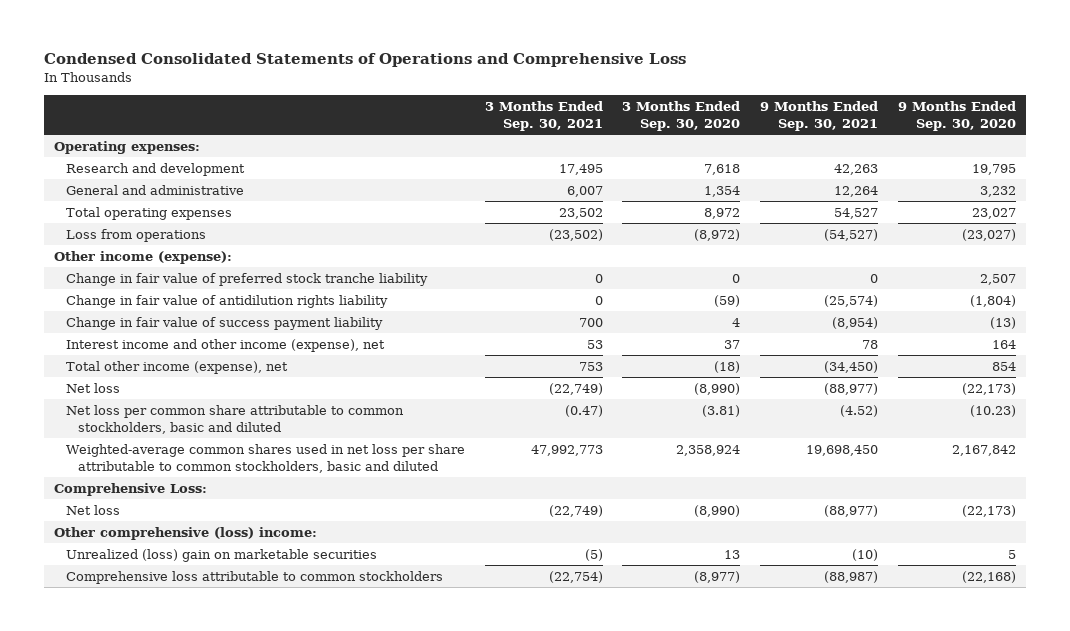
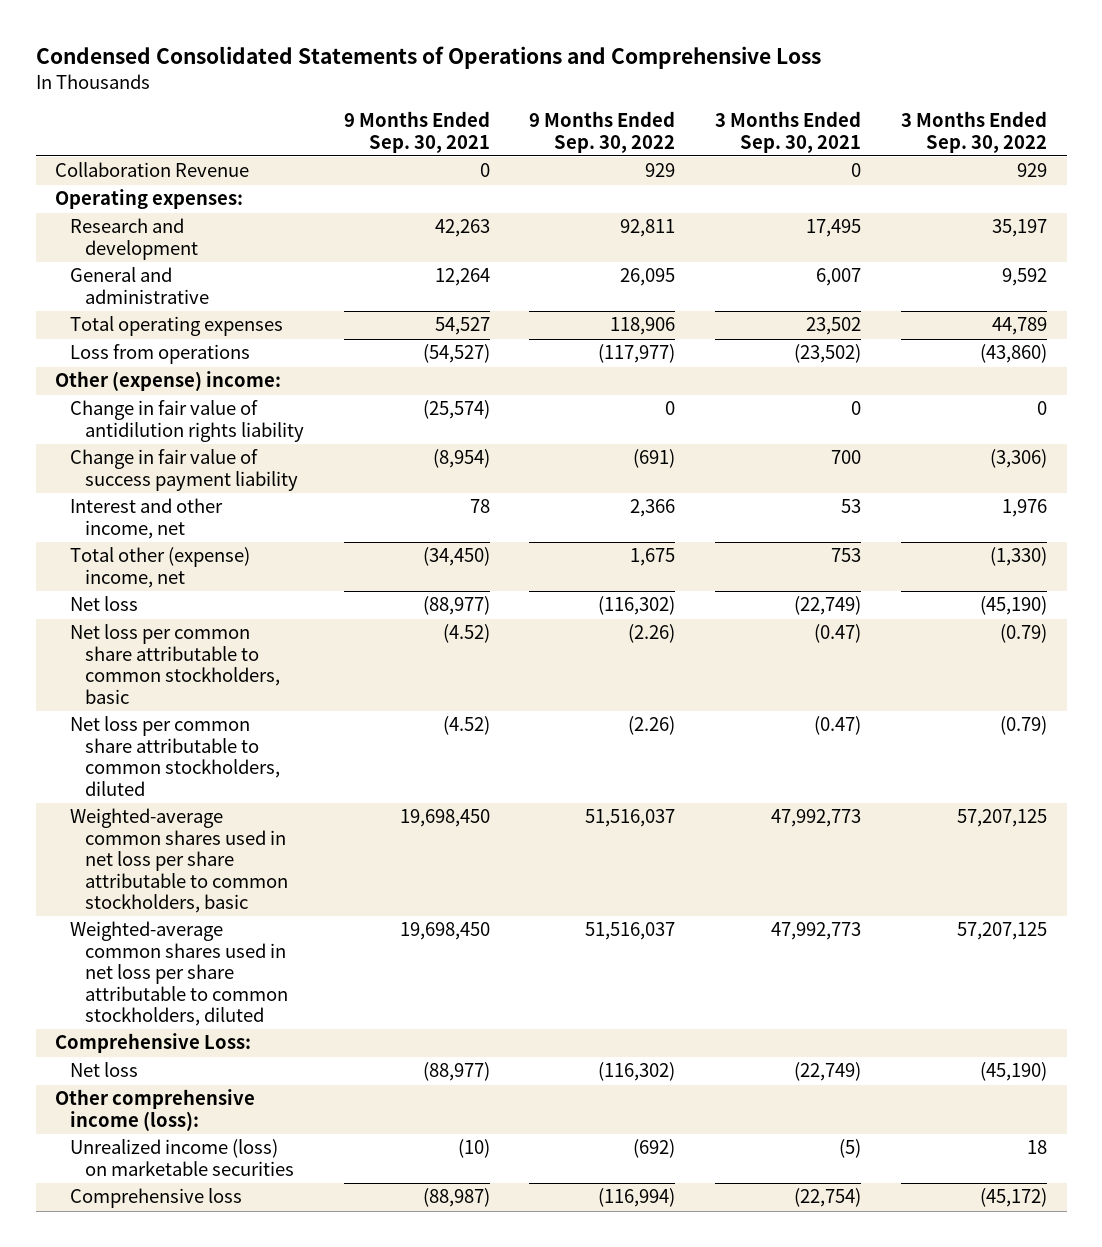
- | 3 Months Ended Sep. 30, 2021 | 3 Months Ended Sep. 30, 2020 | 9 Months Ended Sep. 30, 2021 | 9 Months Ended Sep. 30, 2020
+ | 9 Months Ended Sep. 30, 2021 | 9 Months Ended Sep. 30, 2022 | 3 Months Ended Sep. 30, 2021 | 3 Months Ended Sep. 30, 2022
+ Collaboration Revenue | 0 | 929 | 0 | 929
- Other income (expense):
- Change in fair value of preferred stock tranche liability | 0 | 0 | 0 | 2,507
+ Other (expense) income:
- Interest income and other income (expense), net | 53 | 37 | 78 | 164
- Total other income (expense), net | 753 | (18) | (34,450) | 854
+ Interest and other income, net | 78 | 2,366 | 53 | 1,976
+ Total other (expense) income, net | (34,450) | 1,675 | 753 | (1,330)
- Net loss per common share attributable to common stockholders, basic and diluted | (0.47) | (3.81) | (4.52) | (10.23)
- Weighted-average common shares used in net loss per share attributable to common stockholders, basic and diluted | 47,992,773 | 2,358,924 | 19,698,450 | 2,167,842
+ Net loss per common share attributable to common stockholders, basic | (4.52) | (2.26) | (0.47) | (0.79)
+ Net loss per common share attributable to common stockholders, diluted | (4.52) | (2.26) | (0.47) | (0.79)
+ Weighted-average common shares used in net loss per share attributable to common stockholders, basic | 19,698,450 | 51,516,037 | 47,992,773 | 57,207,125
+ Weighted-average common shares used in net loss per share attributable to common stockholders, diluted | 19,698,450 | 51,516,037 | 47,992,773 | 57,207,125
- Other comprehensive (loss) income:
- Unrealized (loss) gain on marketable securities | (5) | 13 | (10) | 5
- Comprehensive loss attributable to common stockholders | (22,754) | (8,977) | (88,987) | (22,168)
+ Other comprehensive income (loss):
+ Unrealized income (loss) on marketable securities | (10) | (692) | (5) | 18
+ Comprehensive loss | (88,987) | (116,994) | (22,754) | (45,172)

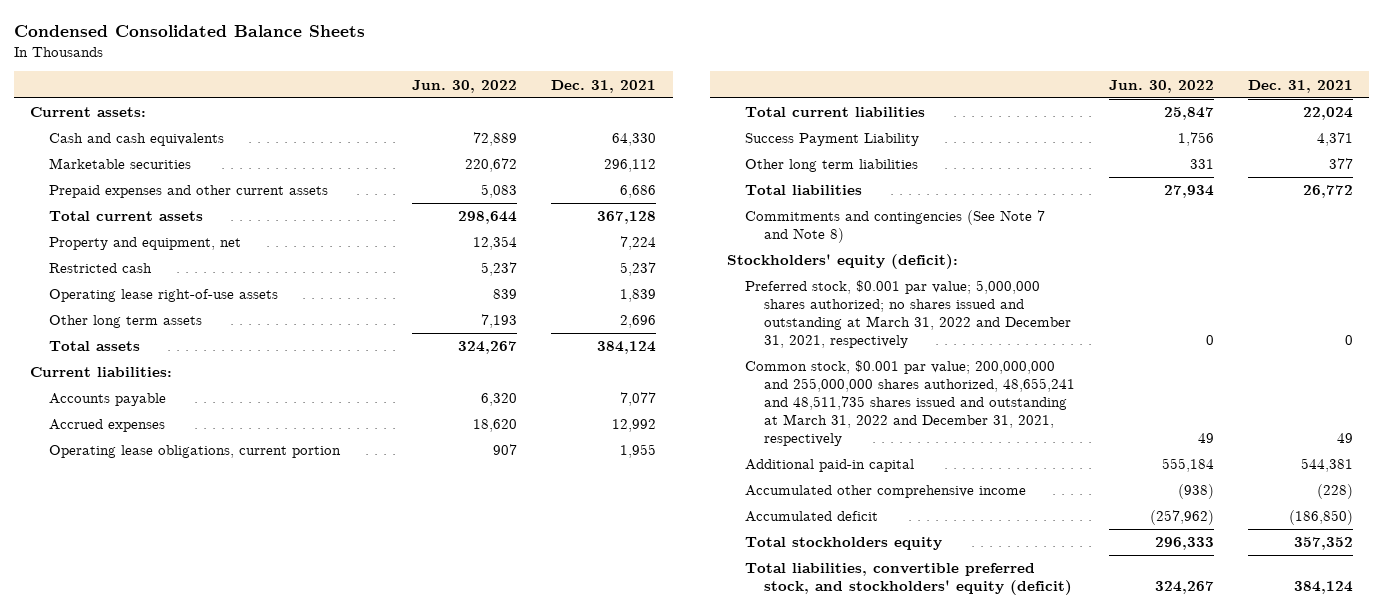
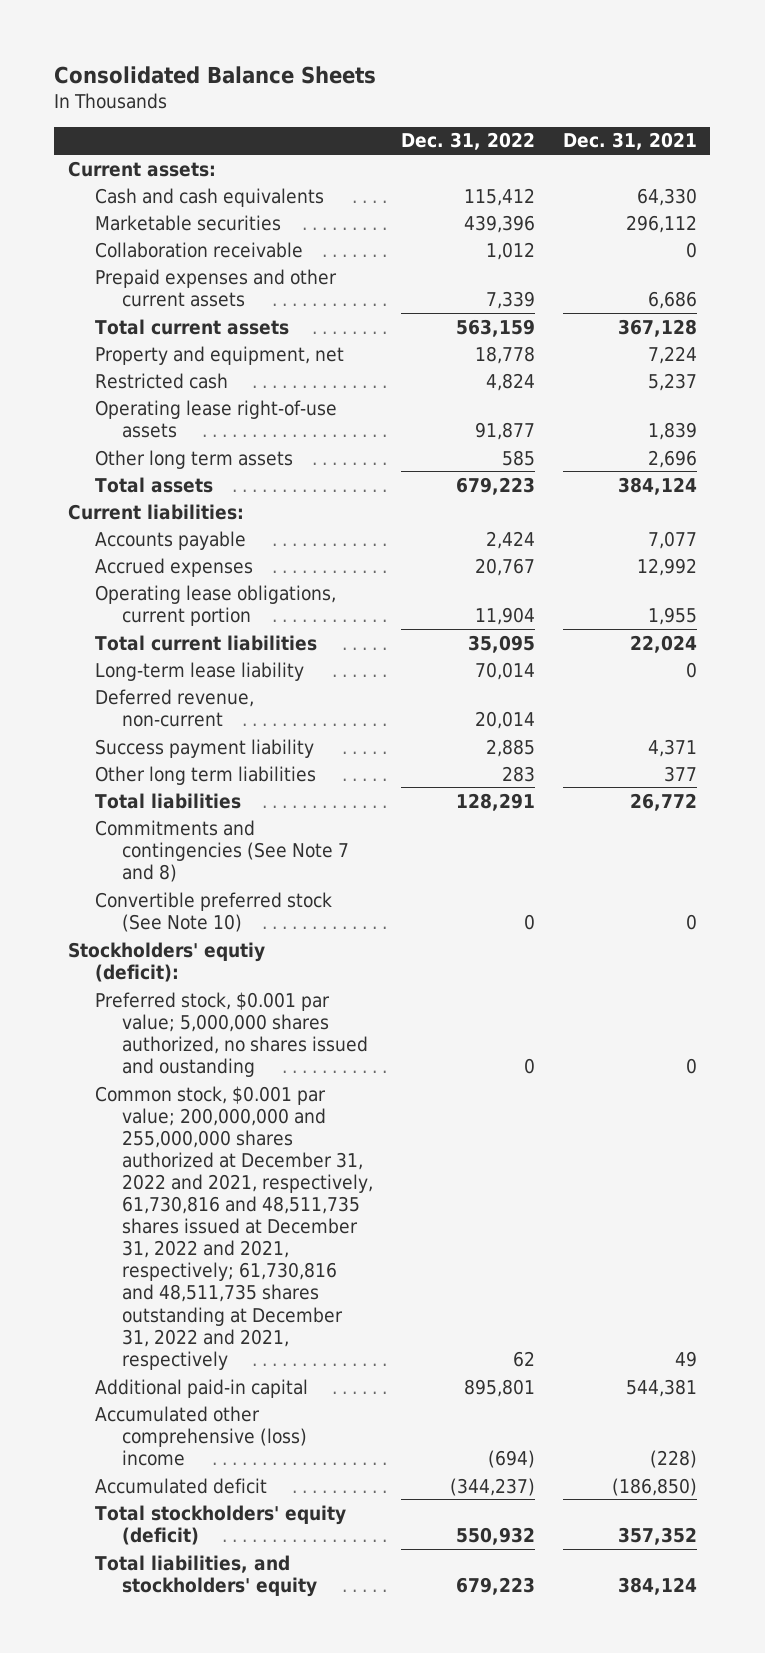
- Condensed Consolidated Balance Sheets
+ Consolidated Balance Sheets
- | Jun. 30, 2022 | Dec. 31, 2021
+ | Dec. 31, 2022 | Dec. 31, 2021
+ Collaboration receivable | 1,012 | 0
- Success Payment Liability | 1,756 | 4,371
+ Long-term lease liability | 70,014 | 0
+ Deferred revenue, non-current | 20,014 |
+ Success payment liability | 2,885 | 4,371
- Commitments and contingencies (See Note 7 and Note 8)
- Stockholders' equity (deficit):
- Preferred stock, $0.001 par value; 5,000,000 shares authorized; no shares issued and outstanding at March 31, 2022 and December 31, 2021, respectively | 0 | 0
- Common stock, $0.001 par value; 200,000,000 and 255,000,000 shares authorized, 48,655,241 and 48,511,735 shares issued and outstanding at March 31, 2022 and December 31, 2021, respectively | 49 | 49
+ Commitments and contingencies (See Note 7 and 8)
+ Convertible preferred stock (See Note 10) | 0 | 0
+ Stockholders' equtiy (deficit):
+ Preferred stock, $0.001 par value; 5,000,000 shares authorized, no shares issued and oustanding | 0 | 0
+ Common stock, $0.001 par value; 200,000,000 and 255,000,000 shares authorized at December 31, 2022 and 2021, respectively, 61,730,816 and 48,511,735 shares issued at December 31, 2022 and 2021, respectively; 61,730,816 and 48,511,735 shares outstanding at December 31, 2022 and 2021, respectively | 62 | 49
- Accumulated other comprehensive income | (938) | (228)
+ Accumulated other comprehensive (loss) income | (694) | (228)
- Total stockholders equity | 296,333 | 357,352
- Total liabilities, convertible preferred stock, and stockholders' equity (deficit) | 324,267 | 384,124
+ Total stockholders' equity (deficit) | 550,932 | 357,352
+ Total liabilities, and stockholders' equity | 679,223 | 384,124

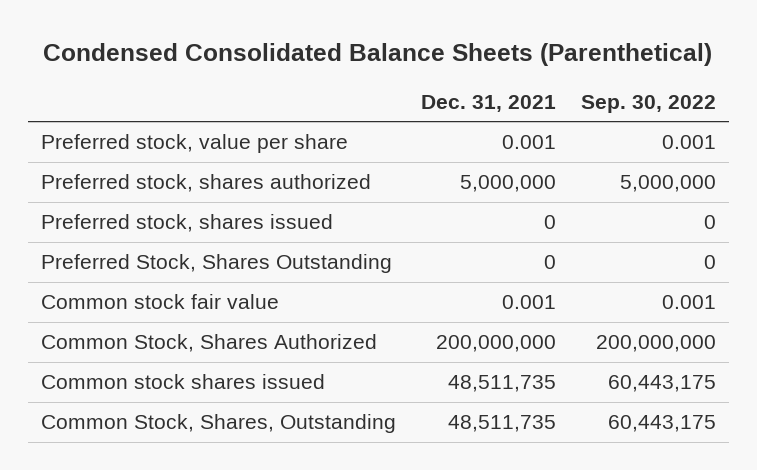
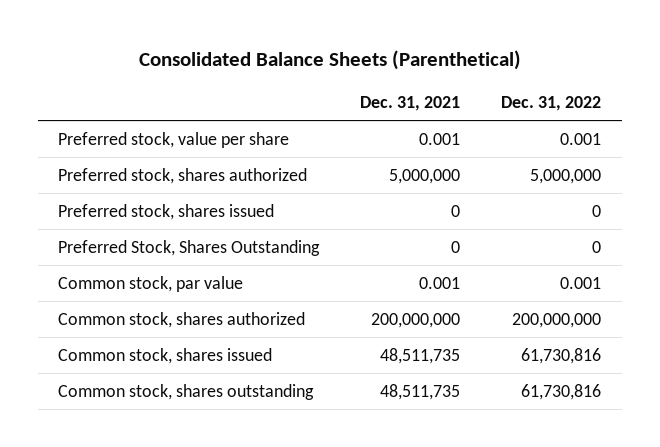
- Condensed Consolidated Balance Sheets (Parenthetical)
+ Consolidated Balance Sheets (Parenthetical)
- | Dec. 31, 2021 | Sep. 30, 2022
+ | Dec. 31, 2021 | Dec. 31, 2022
- Common stock fair value | 0.001 | 0.001
- Common Stock, Shares Authorized | 200,000,000 | 200,000,000
- Common stock shares issued | 48,511,735 | 60,443,175
- Common Stock, Shares, Outstanding | 48,511,735 | 60,443,175
+ Common stock, par value | 0.001 | 0.001
+ Common stock, shares authorized | 200,000,000 | 200,000,000
+ Common stock, shares issued | 48,511,735 | 61,730,816
+ Common stock, shares outstanding | 48,511,735 | 61,730,816

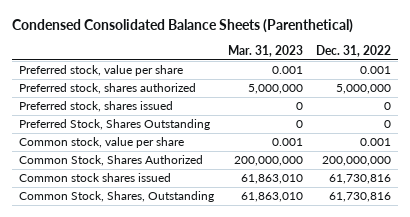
- Consolidated Balance Sheets (Parenthetical)
+ Condensed Consolidated Balance Sheets (Parenthetical)
- | Dec. 31, 2021 | Dec. 31, 2022
+ | Mar. 31, 2023 | Dec. 31, 2022
- Common stock, par value | 0.001 | 0.001
- Common stock, shares authorized | 200,000,000 | 200,000,000
- Common stock, shares issued | 48,511,735 | 61,730,816
- Common stock, shares outstanding | 48,511,735 | 61,730,816
+ Common stock, value per share | 0.001 | 0.001
+ Common Stock, Shares Authorized | 200,000,000 | 200,000,000
+ Common stock shares issued | 61,863,010 | 61,730,816
+ Common Stock, Shares, Outstanding | 61,863,010 | 61,730,816

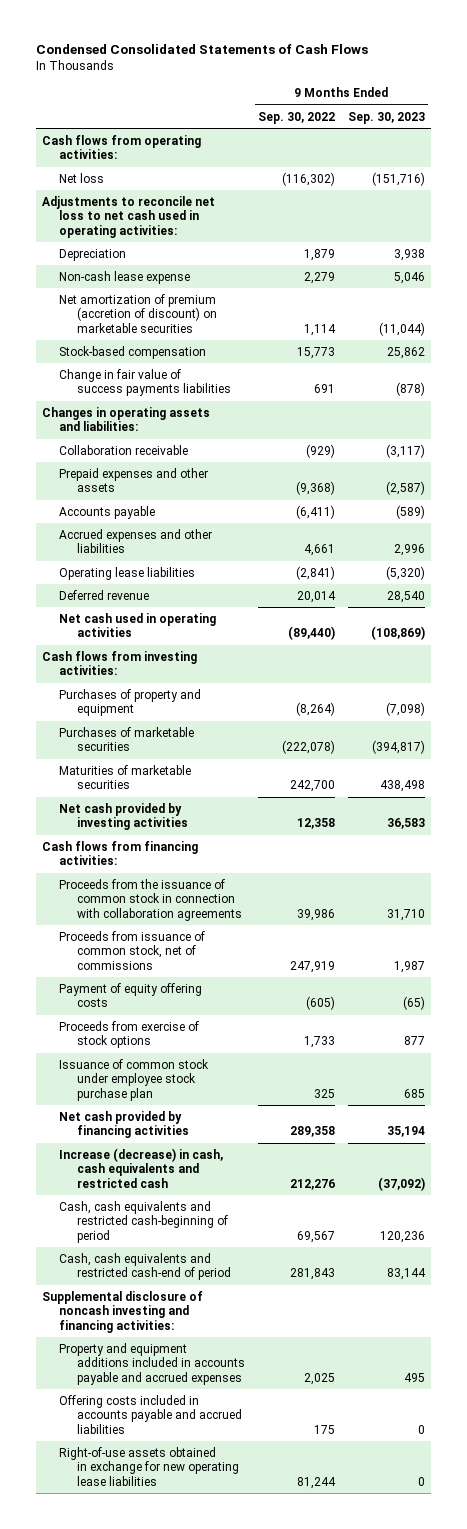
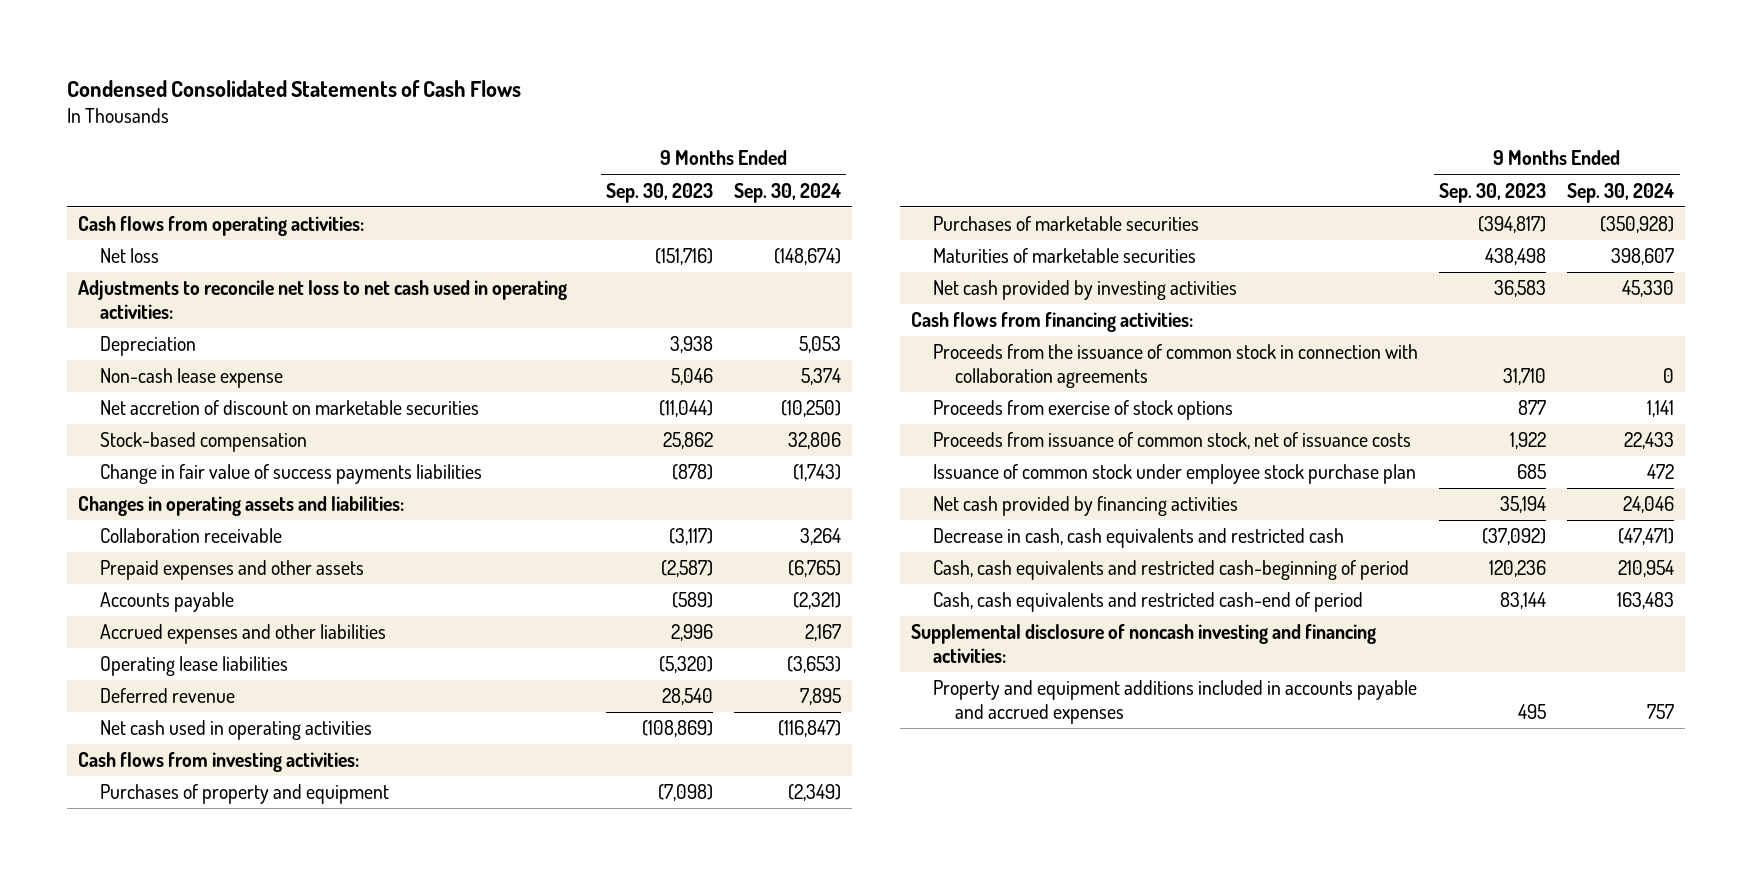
- | 9 Months Ended Sep. 30, 2022 | 9 Months Ended Sep. 30, 2023
+ | 9 Months Ended Sep. 30, 2023 | 9 Months Ended Sep. 30, 2024
- Net amortization of premium (accretion of discount) on marketable securities | 1,114 | (11,044)
+ Net accretion of discount on marketable securities | (11,044) | (10,250)
- Proceeds from issuance of common stock, net of commissions | 247,919 | 1,987
- Payment of equity offering costs | (605) | (65)
+ Proceeds from issuance of common stock, net of issuance costs | 1,922 | 22,433
- Increase (decrease) in cash, cash equivalents and restricted cash | 212,276 | (37,092)
+ Decrease in cash, cash equivalents and restricted cash | (37,092) | (47,471)
- Offering costs included in accounts payable and accrued liabilities | 175 | 0
- Right-of-use assets obtained in exchange for new operating lease liabilities | 81,244 | 0

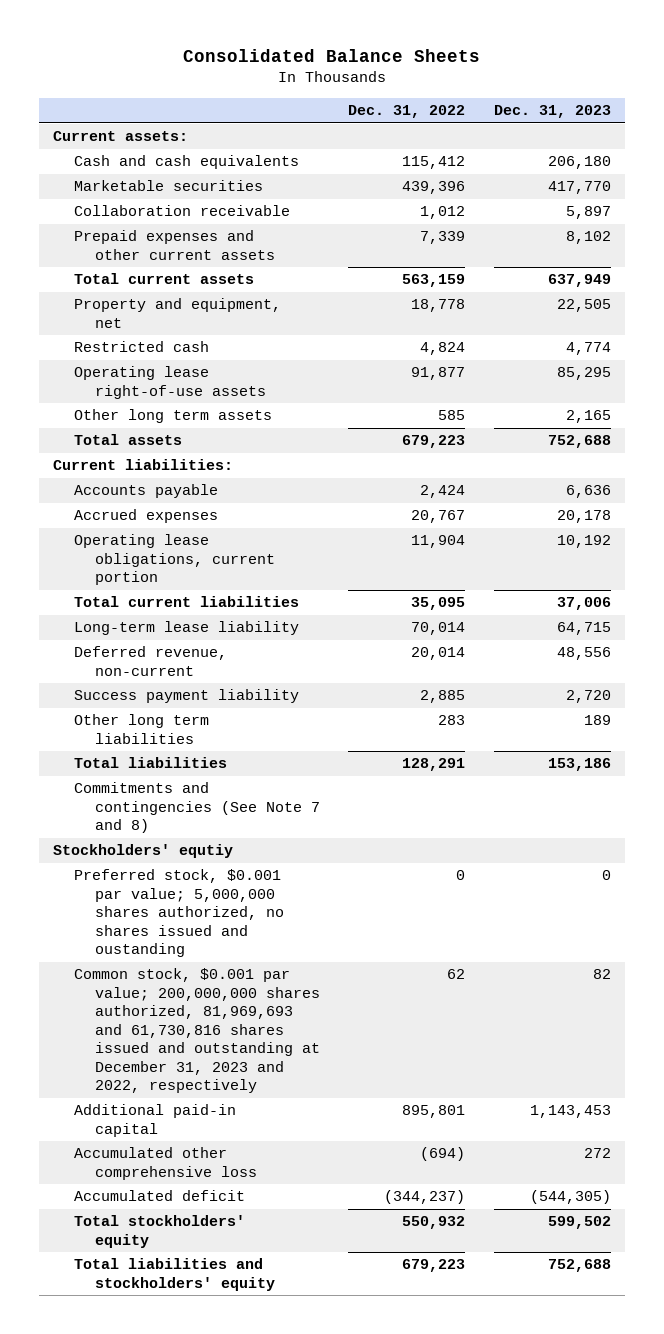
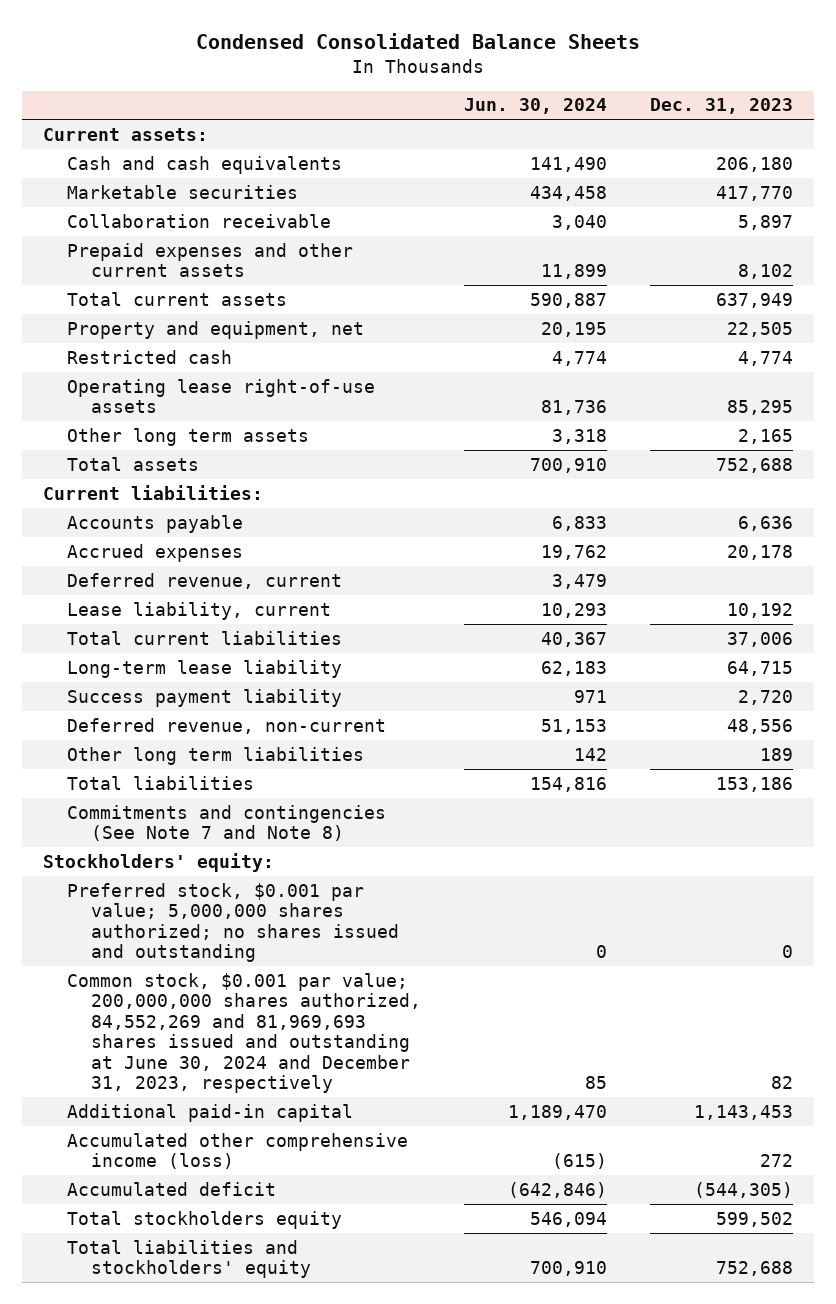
- Consolidated Balance Sheets
+ Condensed Consolidated Balance Sheets
- | Dec. 31, 2022 | Dec. 31, 2023
+ | Jun. 30, 2024 | Dec. 31, 2023
- Operating lease obligations, current portion | 11,904 | 10,192
+ Deferred revenue, current | 3,479 |
+ Lease liability, current | 10,293 | 10,192
moved down: Deferred revenue, non-current | 51,153 | 48,556
- Commitments and contingencies (See Note 7 and 8)
- Stockholders' equtiy
- Preferred stock, $0.001 par value; 5,000,000 shares authorized, no shares issued and oustanding | 0 | 0
- Common stock, $0.001 par value; 200,000,000 shares authorized, 81,969,693 and 61,730,816 shares issued and outstanding at December 31, 2023 and 2022, respectively | 62 | 82
+ Commitments and contingencies (See Note 7 and Note 8)
+ Stockholders' equity:
+ Preferred stock, $0.001 par value; 5,000,000 shares authorized; no shares issued and outstanding | 0 | 0
+ Common stock, $0.001 par value; 200,000,000 shares authorized, 84,552,269 and 81,969,693 shares issued and outstanding at June 30, 2024 and December 31, 2023, respectively | 85 | 82
- Accumulated other comprehensive loss | (694) | 272
+ Accumulated other comprehensive income (loss) | (615) | 272
- Total stockholders' equity | 550,932 | 599,502
+ Total stockholders equity | 546,094 | 599,502

